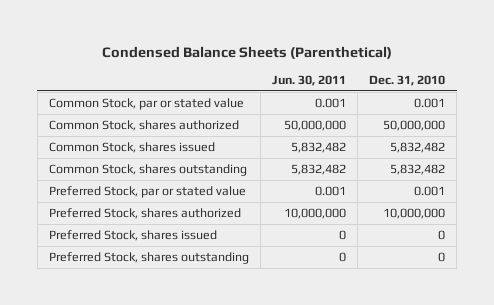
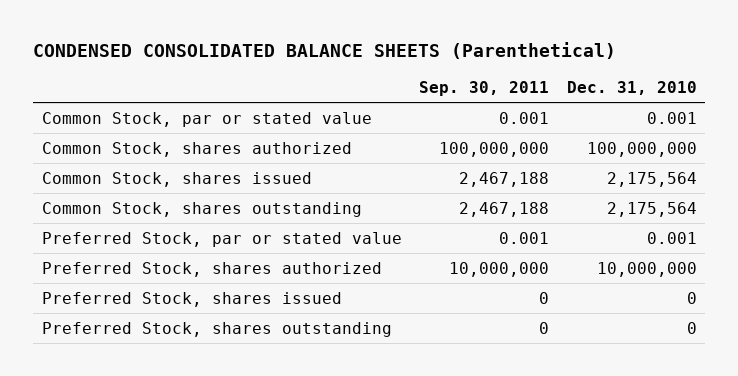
- Condensed Balance Sheets (Parenthetical)
+ CONDENSED CONSOLIDATED BALANCE SHEETS (Parenthetical)
- | Jun. 30, 2011 | Dec. 31, 2010
+ | Sep. 30, 2011 | Dec. 31, 2010
- Common Stock, shares authorized | 50,000,000 | 50,000,000
- Common Stock, shares issued | 5,832,482 | 5,832,482
- Common Stock, shares outstanding | 5,832,482 | 5,832,482
+ Common Stock, shares authorized | 100,000,000 | 100,000,000
+ Common Stock, shares issued | 2,467,188 | 2,175,564
+ Common Stock, shares outstanding | 2,467,188 | 2,175,564

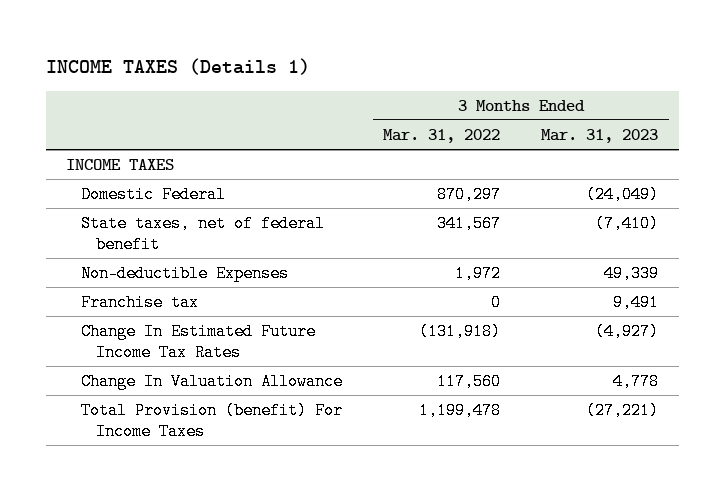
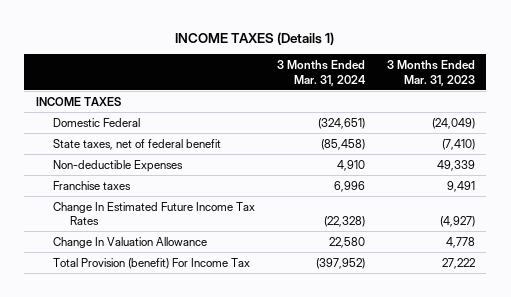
- | 3 Months Ended Mar. 31, 2022 | 3 Months Ended Mar. 31, 2023
+ | 3 Months Ended Mar. 31, 2024 | 3 Months Ended Mar. 31, 2023
- Franchise tax | 0 | 9,491
+ Franchise taxes | 6,996 | 9,491
- Total Provision (benefit) For Income Taxes | 1,199,478 | (27,221)
+ Total Provision (benefit) For Income Tax | (397,952) | 27,222

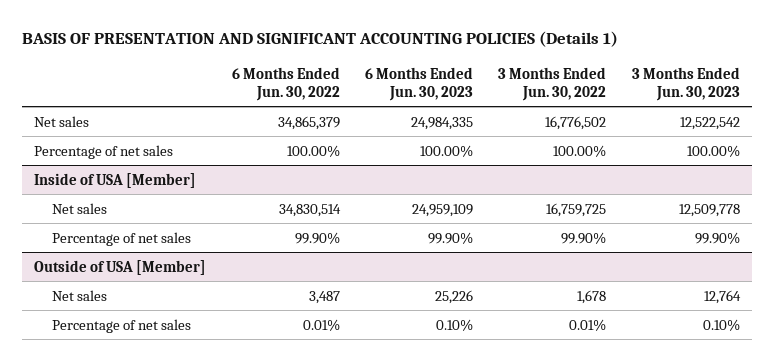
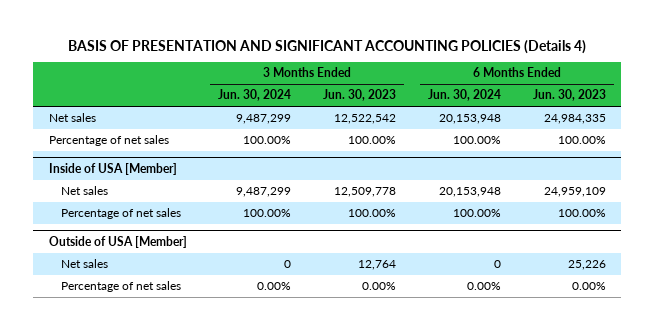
- BASIS OF PRESENTATION AND SIGNIFICANT ACCOUNTING POLICIES (Details 1)
+ BASIS OF PRESENTATION AND SIGNIFICANT ACCOUNTING POLICIES (Details 4)
- | 6 Months Ended Jun. 30, 2022 | 6 Months Ended Jun. 30, 2023 | 3 Months Ended Jun. 30, 2022 | 3 Months Ended Jun. 30, 2023
+ | 3 Months Ended Jun. 30, 2024 | 3 Months Ended Jun. 30, 2023 | 6 Months Ended Jun. 30, 2024 | 6 Months Ended Jun. 30, 2023
@ Inside of USA [Member]
- Percentage of net sales | 99.90% | 99.90% | 99.90% | 99.90%
+ Percentage of net sales | 100.00% | 100.00% | 100.00% | 100.00%
@ Outside of USA [Member]
- Percentage of net sales | 0.01% | 0.10% | 0.01% | 0.10%
+ Percentage of net sales | 0.00% | 0.00% | 0.00% | 0.00%

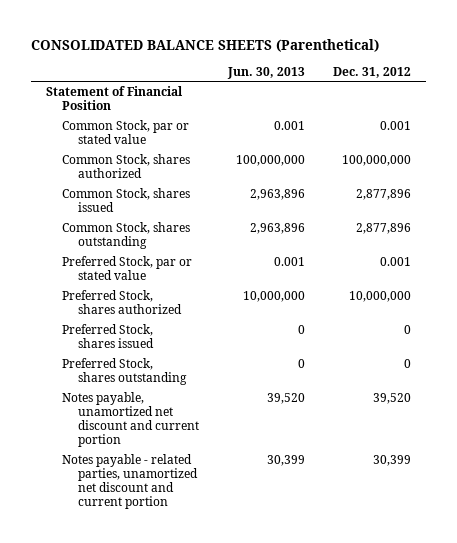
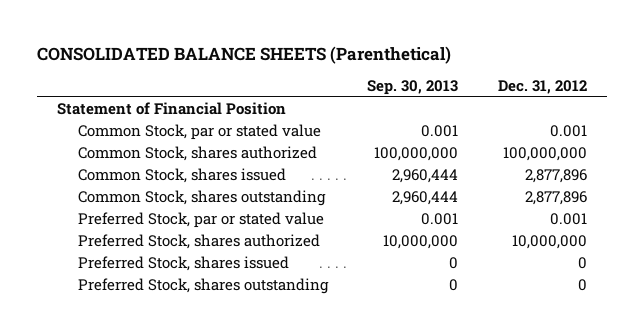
- | Jun. 30, 2013 | Dec. 31, 2012
+ | Sep. 30, 2013 | Dec. 31, 2012
- Notes payable, unamortized net discount and current portion | 39,520 | 39,520
- Notes payable - related parties, unamortized net discount and current portion | 30,399 | 30,399

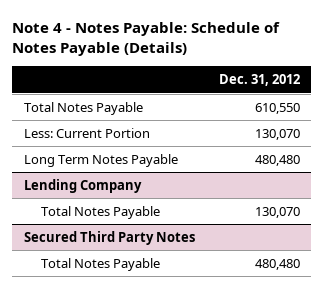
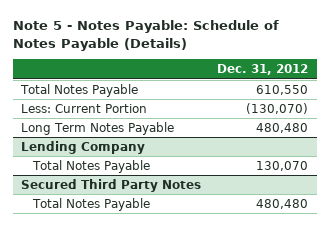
- Note 4 - Notes Payable: Schedule of Notes Payable (Details)
+ Note 5 - Notes Payable: Schedule of Notes Payable (Details)
- Less: Current Portion | 130,070
+ Less: Current Portion | (130,070)

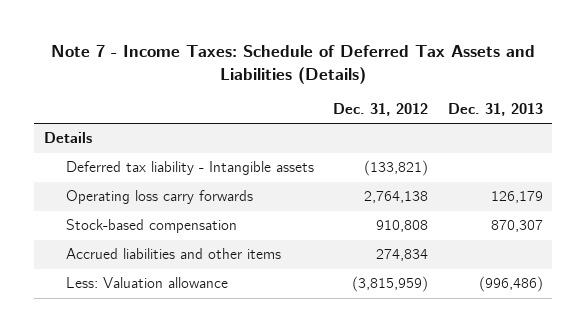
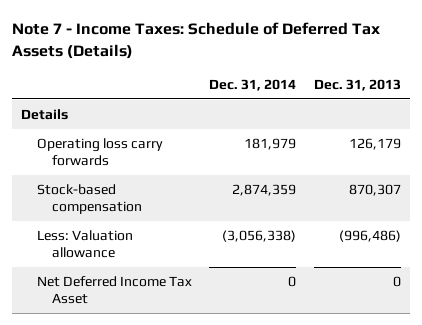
- Note 7 - Income Taxes: Schedule of Deferred Tax Assets and Liabilities (Details)
+ Note 7 - Income Taxes: Schedule of Deferred Tax Assets (Details)
- | Dec. 31, 2012 | Dec. 31, 2013
+ | Dec. 31, 2014 | Dec. 31, 2013
- Deferred tax liability - Intangible assets | (133,821) |
- Accrued liabilities and other items | 274,834 |
+ Net Deferred Income Tax Asset | 0 | 0

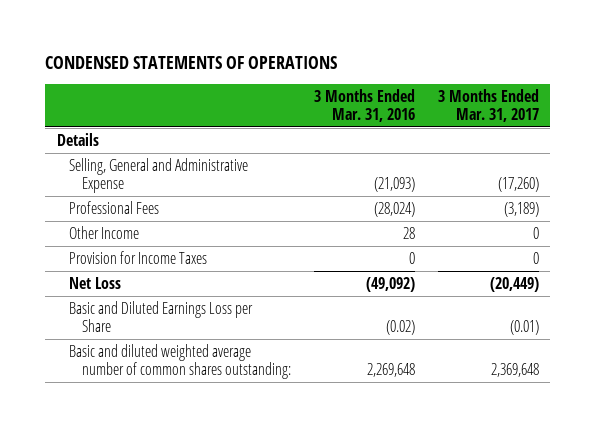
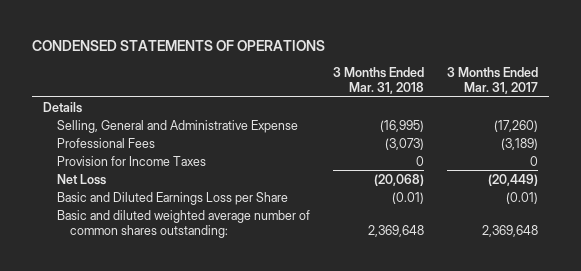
- | 3 Months Ended Mar. 31, 2016 | 3 Months Ended Mar. 31, 2017
+ | 3 Months Ended Mar. 31, 2018 | 3 Months Ended Mar. 31, 2017
- Other Income | 28 | 0

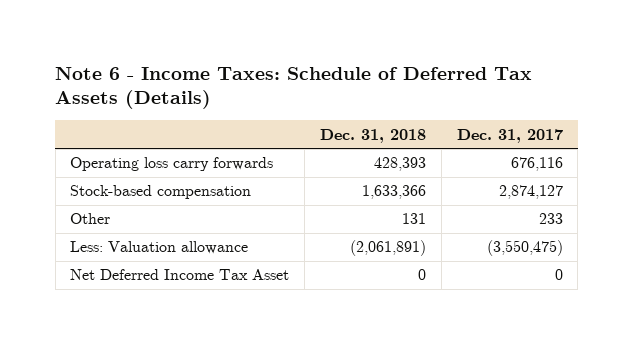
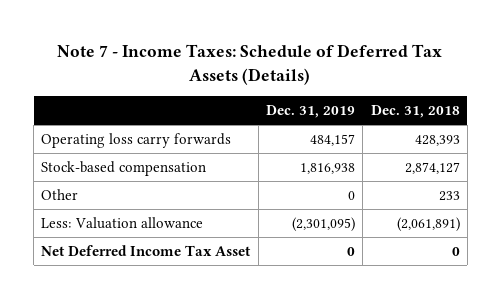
- Note 6 - Income Taxes: Schedule of Deferred Tax Assets (Details)
+ Note 7 - Income Taxes: Schedule of Deferred Tax Assets (Details)
- | Dec. 31, 2018 | Dec. 31, 2017
+ | Dec. 31, 2019 | Dec. 31, 2018
- Stock-based compensation | 1,633,366 | 2,874,127
- Other | 131 | 233
+ Stock-based compensation | 1,816,938 | 2,874,127
+ Other | 0 | 233

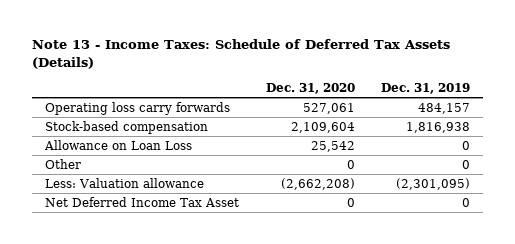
- Note 7 - Income Taxes: Schedule of Deferred Tax Assets (Details)
+ Note 13 - Income Taxes: Schedule of Deferred Tax Assets (Details)
- | Dec. 31, 2019 | Dec. 31, 2018
+ | Dec. 31, 2020 | Dec. 31, 2019
+ Allowance on Loan Loss | 25,542 | 0

